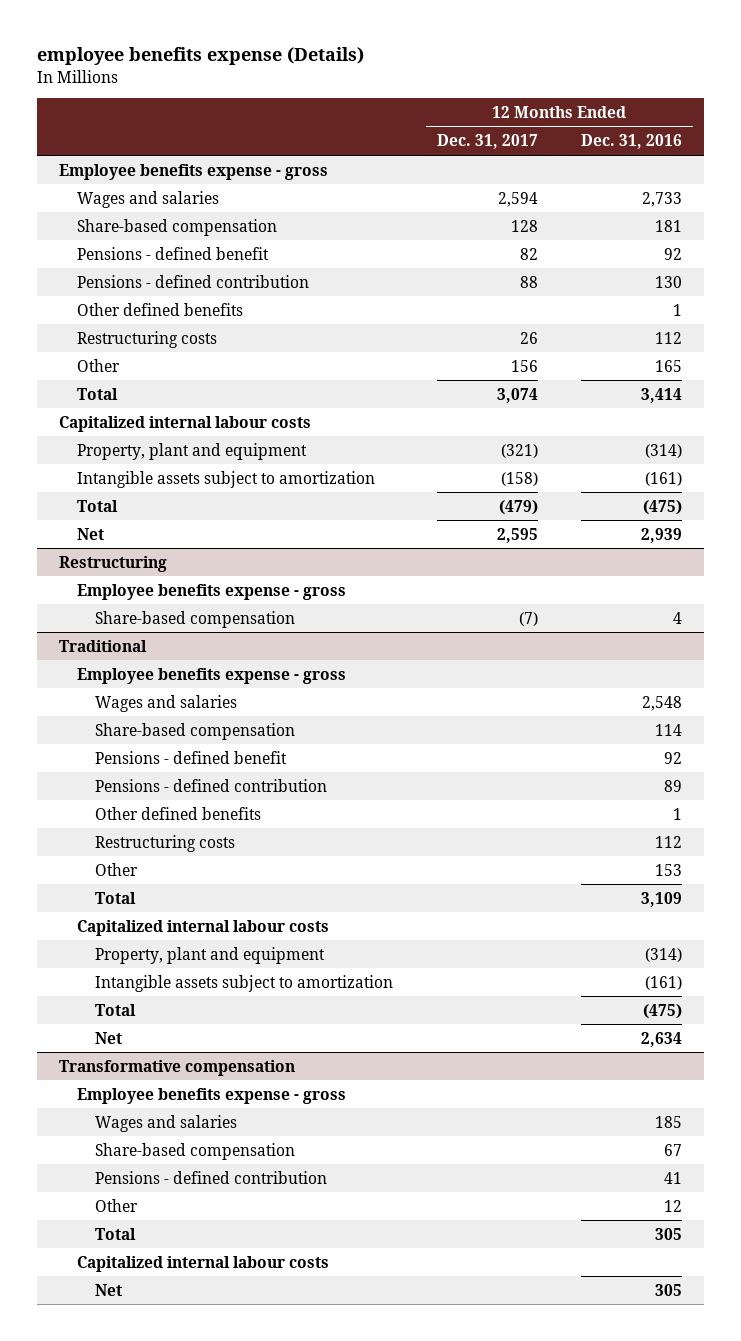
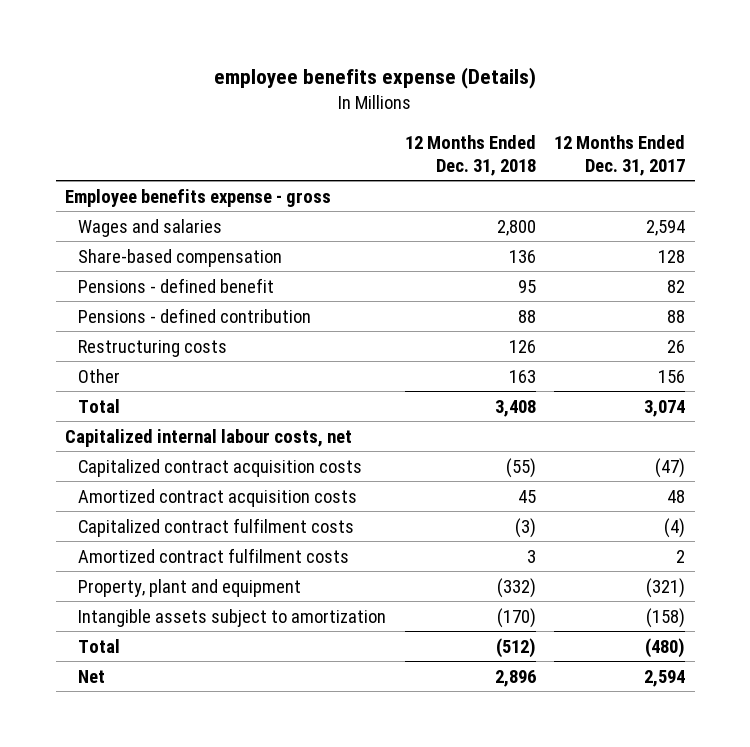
- | 12 Months Ended Dec. 31, 2017 | 12 Months Ended Dec. 31, 2016
+ | 12 Months Ended Dec. 31, 2018 | 12 Months Ended Dec. 31, 2017
- Other defined benefits | | 1
- Capitalized internal labour costs
+ Capitalized internal labour costs, net
+ Capitalized contract acquisition costs | (55) | (47)
+ Amortized contract acquisition costs | 45 | 48
+ Capitalized contract fulfilment costs | (3) | (4)
+ Amortized contract fulfilment costs | 3 | 2
- Total | (479) | (475)
- Net | 2,595 | 2,939
- Restructuring
- Employee benefits expense - gross
- Share-based compensation | (7) | 4
- Traditional
- Employee benefits expense - gross
- Wages and salaries | | 2,548
- Share-based compensation | | 114
- Pensions - defined benefit | | 92
- Pensions - defined contribution | | 89
- Other defined benefits | | 1
- Restructuring costs | | 112
- Other | | 153
- Total | | 3,109
- Capitalized internal labour costs
- Property, plant and equipment | | (314)
- Intangible assets subject to amortization | | (161)
- Total | | (475)
- Net | | 2,634
- Transformative compensation
- Employee benefits expense - gross
- Wages and salaries | | 185
- Share-based compensation | | 67
- Pensions - defined contribution | | 41
- Other | | 12
- Total | | 305
- Capitalized internal labour costs
- Net | | 305
+ Total | (512) | (480)
+ Net | 2,896 | 2,594

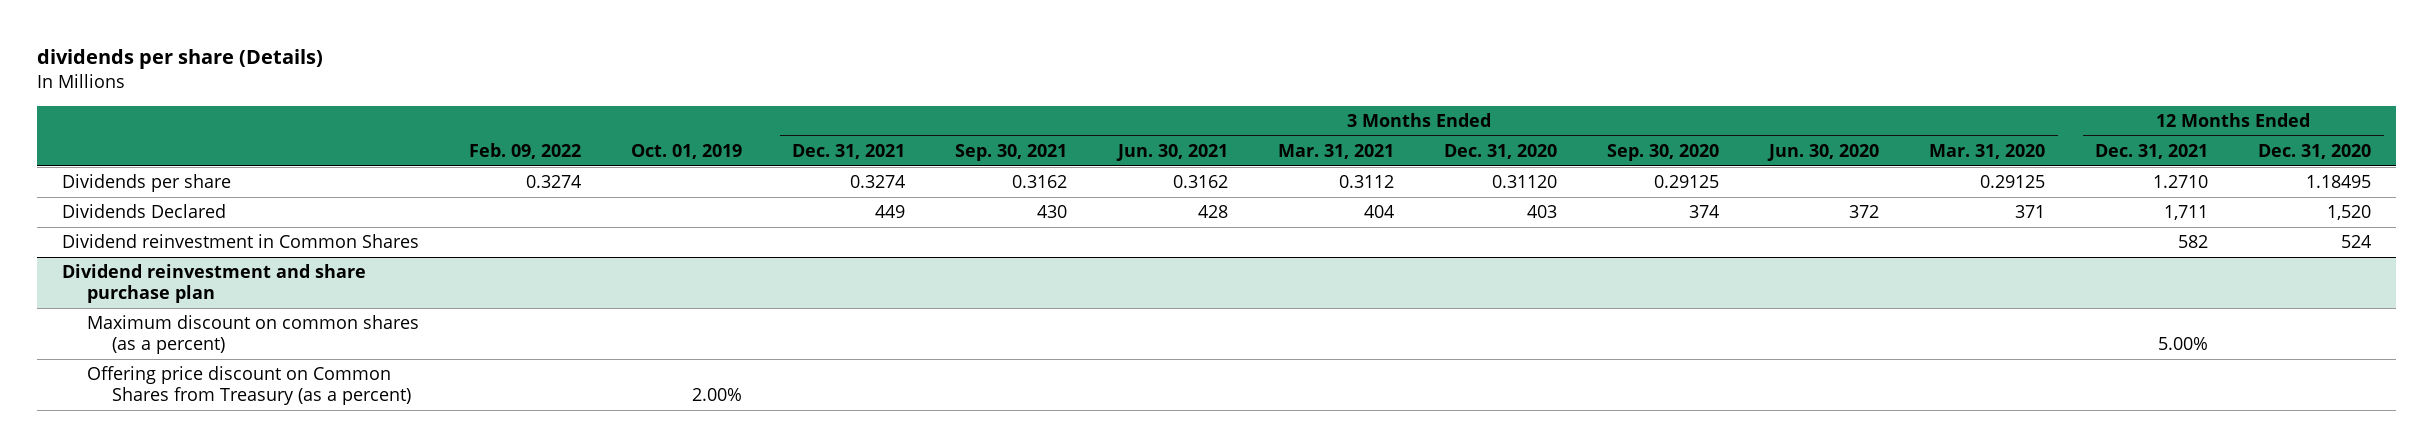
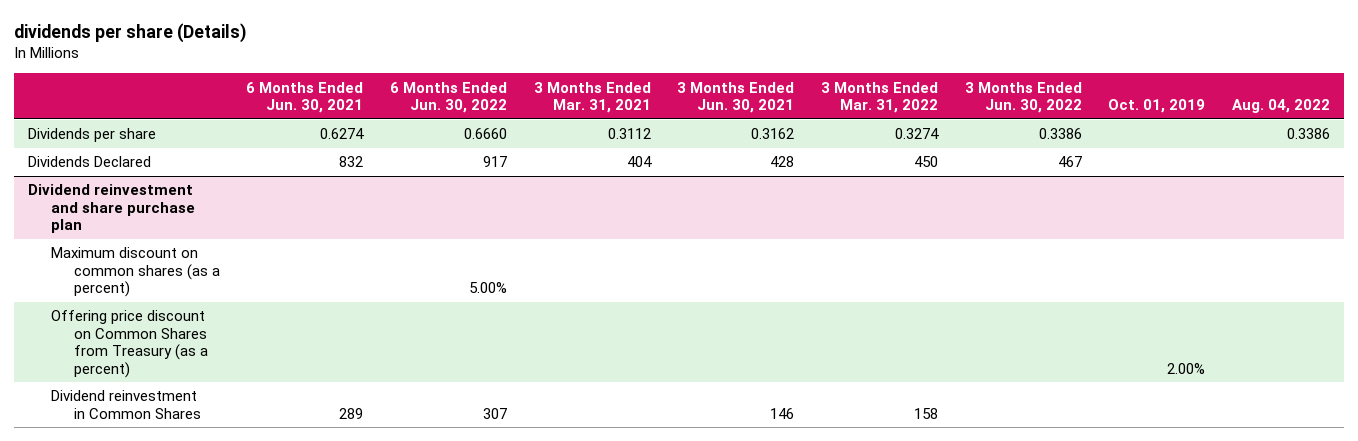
- | Feb. 09, 2022 | Oct. 01, 2019 | 3 Months Ended Dec. 31, 2021 | 3 Months Ended Sep. 30, 2021 | 3 Months Ended Jun. 30, 2021 | 3 Months Ended Mar. 31, 2021 | 3 Months Ended Dec. 31, 2020 | 3 Months Ended Sep. 30, 2020 | 3 Months Ended Jun. 30, 2020 | 3 Months Ended Mar. 31, 2020 | 12 Months Ended Dec. 31, 2021 | 12 Months Ended Dec. 31, 2020
+ | 6 Months Ended Jun. 30, 2021 | 6 Months Ended Jun. 30, 2022 | 3 Months Ended Mar. 31, 2021 | 3 Months Ended Jun. 30, 2021 | 3 Months Ended Mar. 31, 2022 | 3 Months Ended Jun. 30, 2022 | Oct. 01, 2019 | Aug. 04, 2022
- Dividend reinvestment in Common Shares | | | | | | | | | | | 582 | 524
@ Dividend reinvestment and share purchase plan
+ Dividend reinvestment in Common Shares | 289 | 307 | | 146 | 158 | | |

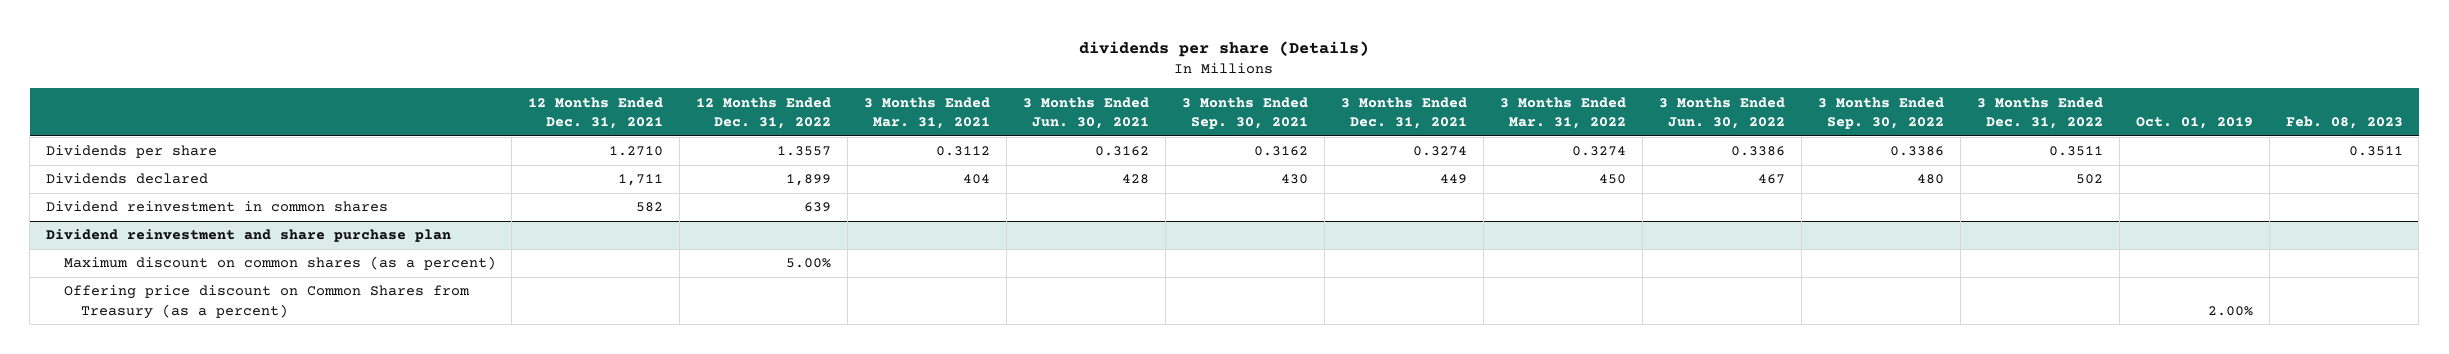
- | 6 Months Ended Jun. 30, 2021 | 6 Months Ended Jun. 30, 2022 | 3 Months Ended Mar. 31, 2021 | 3 Months Ended Jun. 30, 2021 | 3 Months Ended Mar. 31, 2022 | 3 Months Ended Jun. 30, 2022 | Oct. 01, 2019 | Aug. 04, 2022
+ | 12 Months Ended Dec. 31, 2021 | 12 Months Ended Dec. 31, 2022 | 3 Months Ended Mar. 31, 2021 | 3 Months Ended Jun. 30, 2021 | 3 Months Ended Sep. 30, 2021 | 3 Months Ended Dec. 31, 2021 | 3 Months Ended Mar. 31, 2022 | 3 Months Ended Jun. 30, 2022 | 3 Months Ended Sep. 30, 2022 | 3 Months Ended Dec. 31, 2022 | Oct. 01, 2019 | Feb. 08, 2023
- Dividends Declared | 832 | 917 | 404 | 428 | 450 | 467 | |
+ Dividends declared | 1,711 | 1,899 | 404 | 428 | 430 | 449 | 450 | 467 | 480 | 502 | |
+ Dividend reinvestment in common shares | 582 | 639 | | | | | | | | | |
@ Dividend reinvestment and share purchase plan
- Dividend reinvestment in Common Shares | 289 | 307 | | 146 | 158 | | |

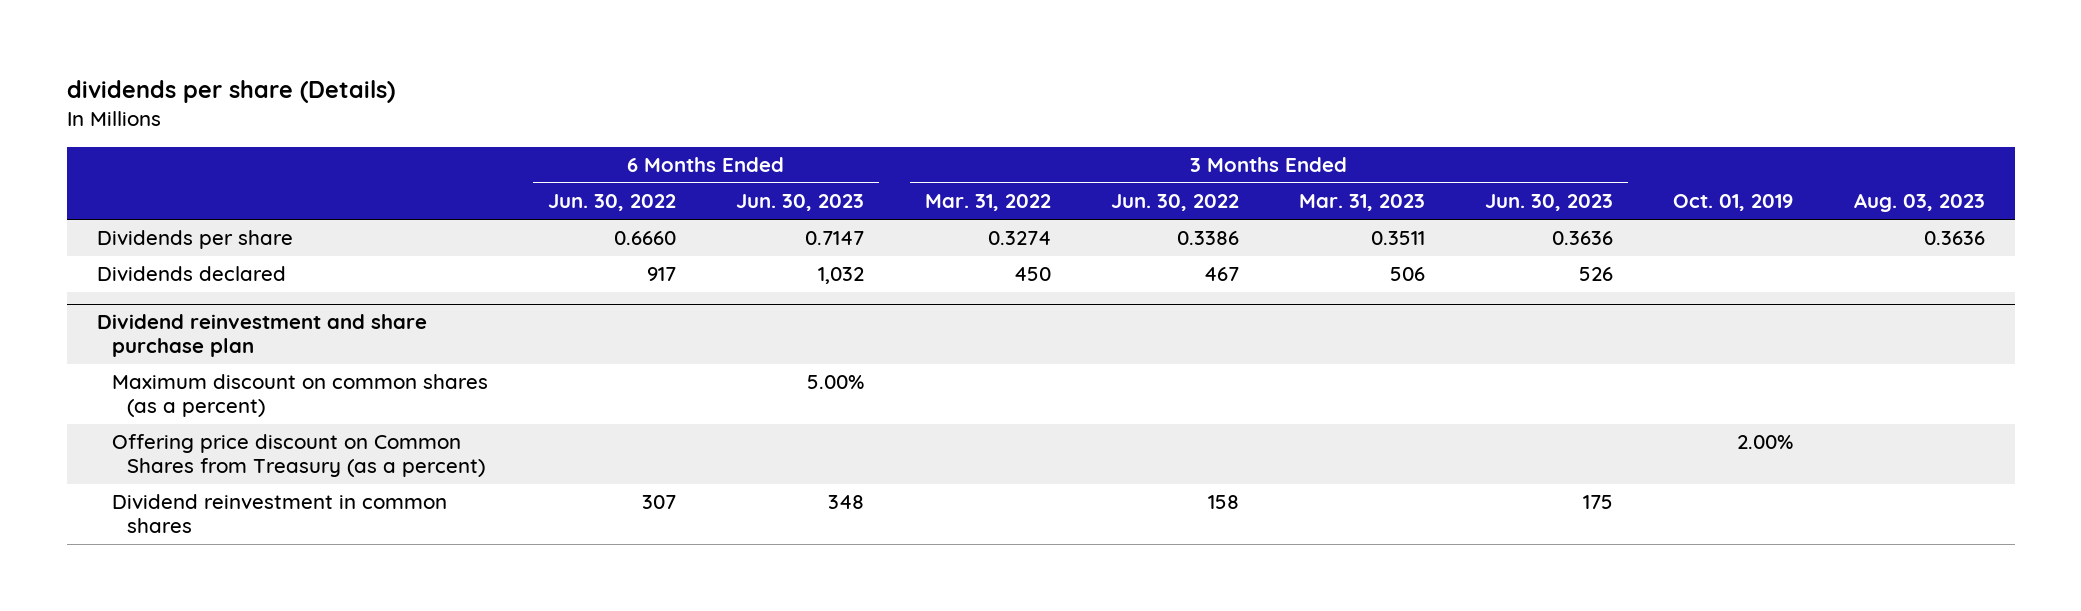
- | 12 Months Ended Dec. 31, 2021 | 12 Months Ended Dec. 31, 2022 | 3 Months Ended Mar. 31, 2021 | 3 Months Ended Jun. 30, 2021 | 3 Months Ended Sep. 30, 2021 | 3 Months Ended Dec. 31, 2021 | 3 Months Ended Mar. 31, 2022 | 3 Months Ended Jun. 30, 2022 | 3 Months Ended Sep. 30, 2022 | 3 Months Ended Dec. 31, 2022 | Oct. 01, 2019 | Feb. 08, 2023
+ | 6 Months Ended Jun. 30, 2022 | 6 Months Ended Jun. 30, 2023 | 3 Months Ended Mar. 31, 2022 | 3 Months Ended Jun. 30, 2022 | 3 Months Ended Mar. 31, 2023 | 3 Months Ended Jun. 30, 2023 | Oct. 01, 2019 | Aug. 03, 2023
- Dividend reinvestment in common shares | 582 | 639 | | | | | | | | | |
@ Dividend reinvestment and share purchase plan
+ Dividend reinvestment in common shares | 307 | 348 | | 158 | | 175 | |

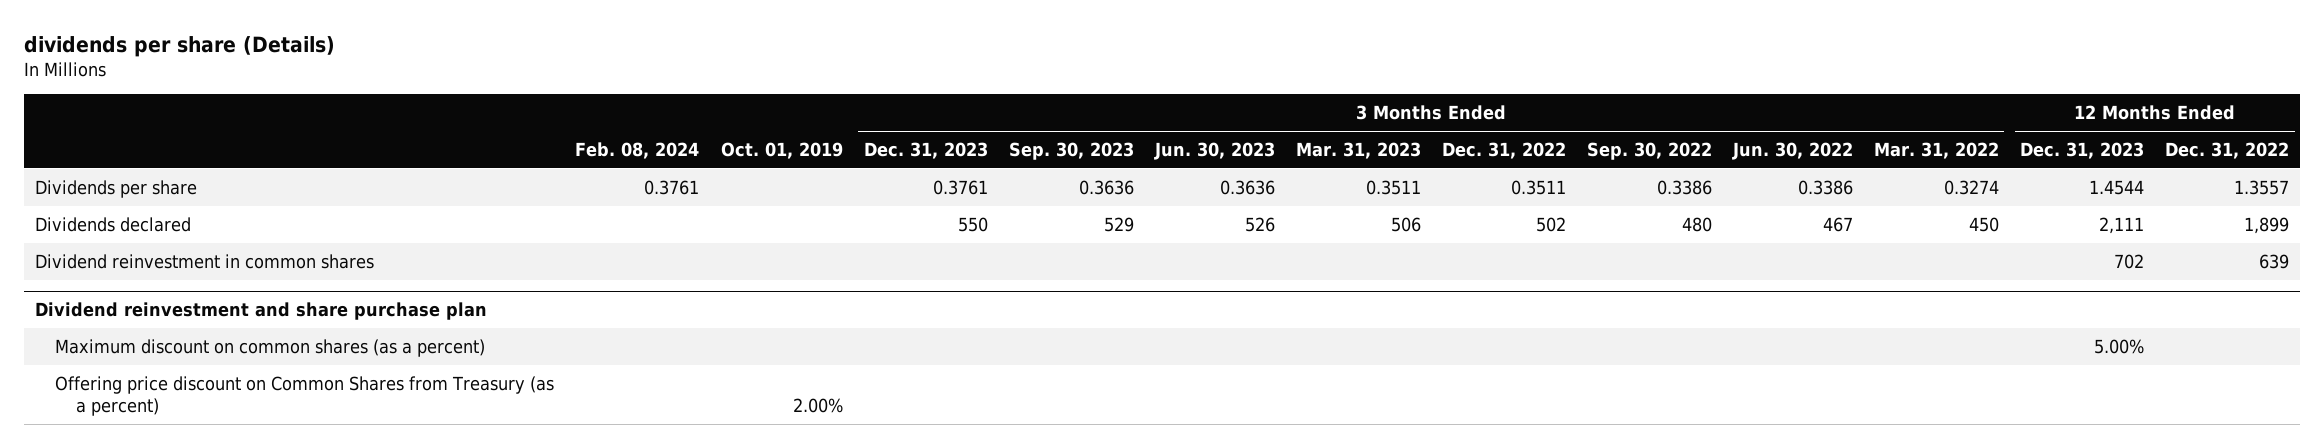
- | 6 Months Ended Jun. 30, 2022 | 6 Months Ended Jun. 30, 2023 | 3 Months Ended Mar. 31, 2022 | 3 Months Ended Jun. 30, 2022 | 3 Months Ended Mar. 31, 2023 | 3 Months Ended Jun. 30, 2023 | Oct. 01, 2019 | Aug. 03, 2023
+ | Feb. 08, 2024 | Oct. 01, 2019 | 3 Months Ended Dec. 31, 2023 | 3 Months Ended Sep. 30, 2023 | 3 Months Ended Jun. 30, 2023 | 3 Months Ended Mar. 31, 2023 | 3 Months Ended Dec. 31, 2022 | 3 Months Ended Sep. 30, 2022 | 3 Months Ended Jun. 30, 2022 | 3 Months Ended Mar. 31, 2022 | 12 Months Ended Dec. 31, 2023 | 12 Months Ended Dec. 31, 2022
+ Dividend reinvestment in common shares | | | | | | | | | | | 702 | 639
@ Dividend reinvestment and share purchase plan
- Dividend reinvestment in common shares | 307 | 348 | | 158 | | 175 | |

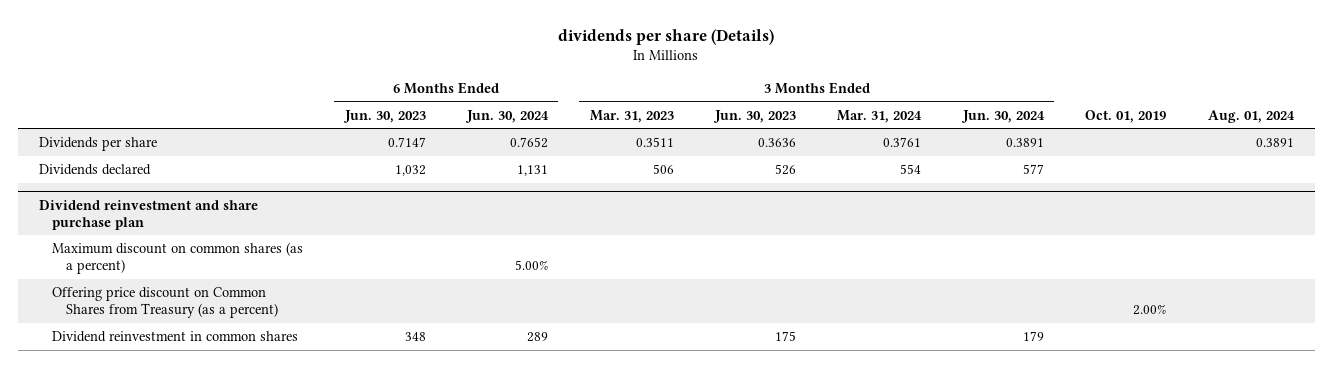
- | Feb. 08, 2024 | Oct. 01, 2019 | 3 Months Ended Dec. 31, 2023 | 3 Months Ended Sep. 30, 2023 | 3 Months Ended Jun. 30, 2023 | 3 Months Ended Mar. 31, 2023 | 3 Months Ended Dec. 31, 2022 | 3 Months Ended Sep. 30, 2022 | 3 Months Ended Jun. 30, 2022 | 3 Months Ended Mar. 31, 2022 | 12 Months Ended Dec. 31, 2023 | 12 Months Ended Dec. 31, 2022
+ | 6 Months Ended Jun. 30, 2023 | 6 Months Ended Jun. 30, 2024 | 3 Months Ended Mar. 31, 2023 | 3 Months Ended Jun. 30, 2023 | 3 Months Ended Mar. 31, 2024 | 3 Months Ended Jun. 30, 2024 | Oct. 01, 2019 | Aug. 01, 2024
- Dividend reinvestment in common shares | | | | | | | | | | | 702 | 639
@ Dividend reinvestment and share purchase plan
+ Dividend reinvestment in common shares | 348 | 289 | | 175 | | 179 | |

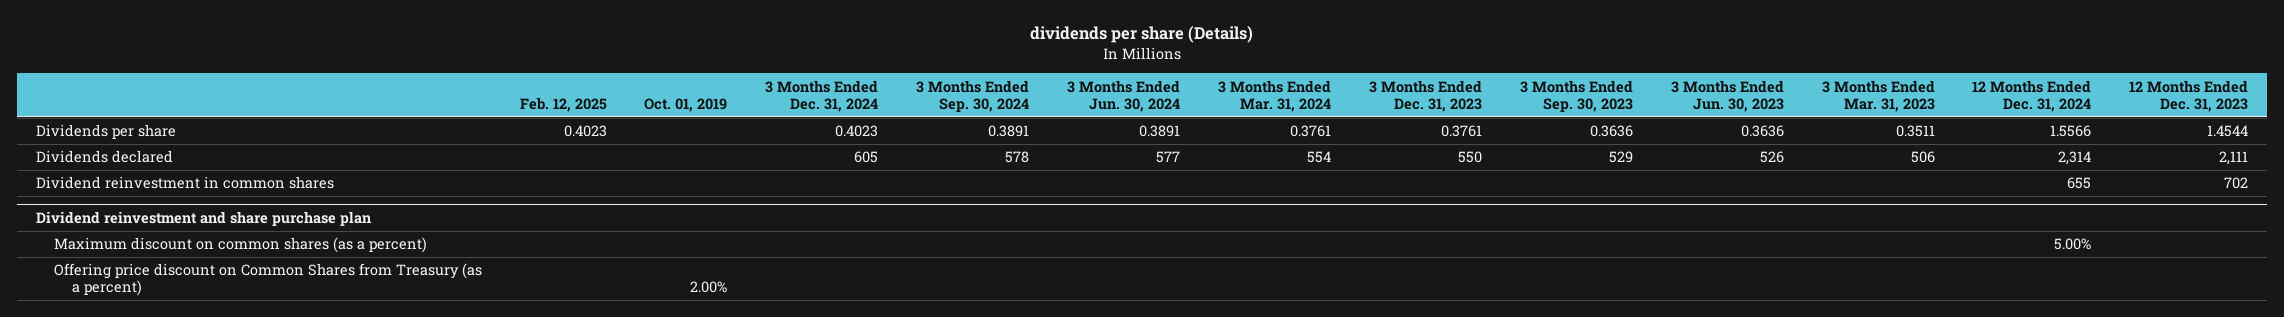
- | 6 Months Ended Jun. 30, 2023 | 6 Months Ended Jun. 30, 2024 | 3 Months Ended Mar. 31, 2023 | 3 Months Ended Jun. 30, 2023 | 3 Months Ended Mar. 31, 2024 | 3 Months Ended Jun. 30, 2024 | Oct. 01, 2019 | Aug. 01, 2024
+ | Feb. 12, 2025 | Oct. 01, 2019 | 3 Months Ended Dec. 31, 2024 | 3 Months Ended Sep. 30, 2024 | 3 Months Ended Jun. 30, 2024 | 3 Months Ended Mar. 31, 2024 | 3 Months Ended Dec. 31, 2023 | 3 Months Ended Sep. 30, 2023 | 3 Months Ended Jun. 30, 2023 | 3 Months Ended Mar. 31, 2023 | 12 Months Ended Dec. 31, 2024 | 12 Months Ended Dec. 31, 2023
+ Dividend reinvestment in common shares | | | | | | | | | | | 655 | 702
@ Dividend reinvestment and share purchase plan
- Dividend reinvestment in common shares | 348 | 289 | | 175 | | 179 | |

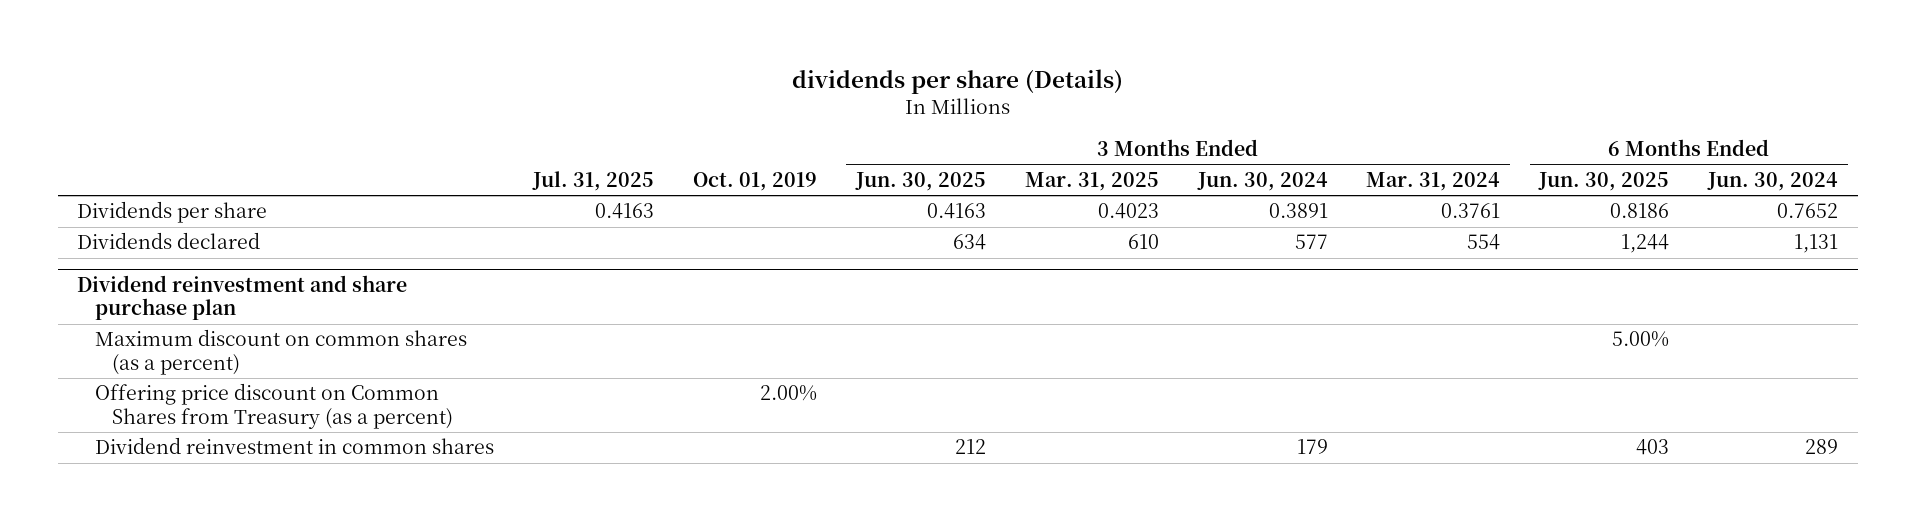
- | Feb. 12, 2025 | Oct. 01, 2019 | 3 Months Ended Dec. 31, 2024 | 3 Months Ended Sep. 30, 2024 | 3 Months Ended Jun. 30, 2024 | 3 Months Ended Mar. 31, 2024 | 3 Months Ended Dec. 31, 2023 | 3 Months Ended Sep. 30, 2023 | 3 Months Ended Jun. 30, 2023 | 3 Months Ended Mar. 31, 2023 | 12 Months Ended Dec. 31, 2024 | 12 Months Ended Dec. 31, 2023
+ | Jul. 31, 2025 | Oct. 01, 2019 | 3 Months Ended Jun. 30, 2025 | 3 Months Ended Mar. 31, 2025 | 3 Months Ended Jun. 30, 2024 | 3 Months Ended Mar. 31, 2024 | 6 Months Ended Jun. 30, 2025 | 6 Months Ended Jun. 30, 2024
- Dividend reinvestment in common shares | | | | | | | | | | | 655 | 702
@ Dividend reinvestment and share purchase plan
+ Dividend reinvestment in common shares | | | 212 | | 179 | | 403 | 289

